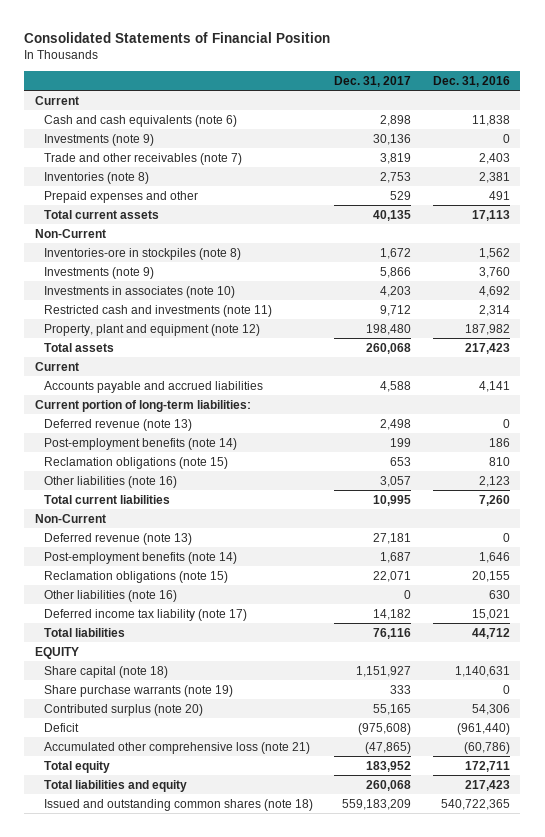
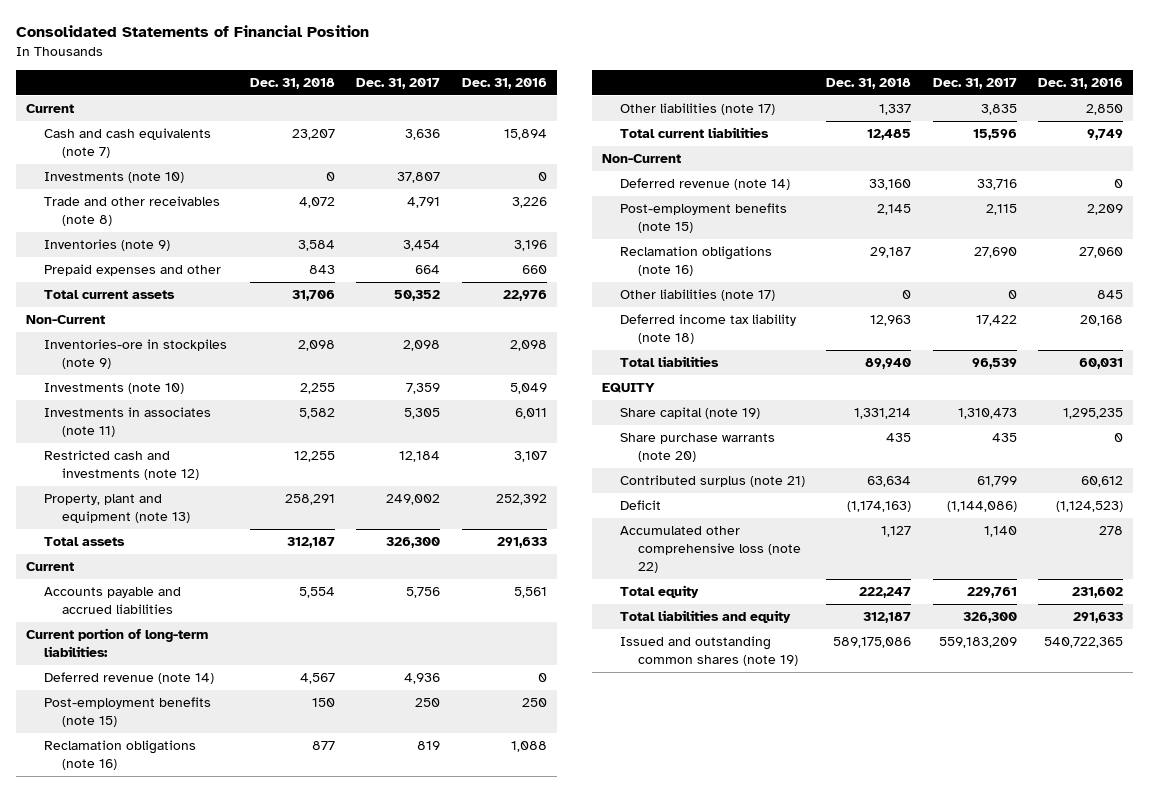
- | Dec. 31, 2017 | Dec. 31, 2016
+ | Dec. 31, 2018 | Dec. 31, 2017 | Dec. 31, 2016
- Cash and cash equivalents (note 6) | 2,898 | 11,838
- Investments (note 9) | 30,136 | 0
- Trade and other receivables (note 7) | 3,819 | 2,403
- Inventories (note 8) | 2,753 | 2,381
- Prepaid expenses and other | 529 | 491
- Total current assets | 40,135 | 17,113
+ Cash and cash equivalents (note 7) | 23,207 | 3,636 | 15,894
+ Investments (note 10) | 0 | 37,807 | 0
+ Trade and other receivables (note 8) | 4,072 | 4,791 | 3,226
+ Inventories (note 9) | 3,584 | 3,454 | 3,196
+ Prepaid expenses and other | 843 | 664 | 660
+ Total current assets | 31,706 | 50,352 | 22,976
- Inventories-ore in stockpiles (note 8) | 1,672 | 1,562
- Investments (note 9) | 5,866 | 3,760
- Investments in associates (note 10) | 4,203 | 4,692
- Restricted cash and investments (note 11) | 9,712 | 2,314
- Property, plant and equipment (note 12) | 198,480 | 187,982
- Total assets | 260,068 | 217,423
+ Inventories-ore in stockpiles (note 9) | 2,098 | 2,098 | 2,098
+ Investments (note 10) | 2,255 | 7,359 | 5,049
+ Investments in associates (note 11) | 5,582 | 5,305 | 6,011
+ Restricted cash and investments (note 12) | 12,255 | 12,184 | 3,107
+ Property, plant and equipment (note 13) | 258,291 | 249,002 | 252,392
+ Total assets | 312,187 | 326,300 | 291,633
- Accounts payable and accrued liabilities | 4,588 | 4,141
+ Accounts payable and accrued liabilities | 5,554 | 5,756 | 5,561
- Deferred revenue (note 13) | 2,498 | 0
- Post-employment benefits (note 14) | 199 | 186
- Reclamation obligations (note 15) | 653 | 810
- Other liabilities (note 16) | 3,057 | 2,123
- Total current liabilities | 10,995 | 7,260
+ Deferred revenue (note 14) | 4,567 | 4,936 | 0
+ Post-employment benefits (note 15) | 150 | 250 | 250
+ Reclamation obligations (note 16) | 877 | 819 | 1,088
+ Other liabilities (note 17) | 1,337 | 3,835 | 2,850
+ Total current liabilities | 12,485 | 15,596 | 9,749
- Deferred revenue (note 13) | 27,181 | 0
- Post-employment benefits (note 14) | 1,687 | 1,646
- Reclamation obligations (note 15) | 22,071 | 20,155
- Other liabilities (note 16) | 0 | 630
- Deferred income tax liability (note 17) | 14,182 | 15,021
- Total liabilities | 76,116 | 44,712
+ Deferred revenue (note 14) | 33,160 | 33,716 | 0
+ Post-employment benefits (note 15) | 2,145 | 2,115 | 2,209
+ Reclamation obligations (note 16) | 29,187 | 27,690 | 27,060
+ Other liabilities (note 17) | 0 | 0 | 845
+ Deferred income tax liability (note 18) | 12,963 | 17,422 | 20,168
+ Total liabilities | 89,940 | 96,539 | 60,031
- Share capital (note 18) | 1,151,927 | 1,140,631
- Share purchase warrants (note 19) | 333 | 0
- Contributed surplus (note 20) | 55,165 | 54,306
- Deficit | (975,608) | (961,440)
- Accumulated other comprehensive loss (note 21) | (47,865) | (60,786)
- Total equity | 183,952 | 172,711
- Total liabilities and equity | 260,068 | 217,423
- Issued and outstanding common shares (note 18) | 559,183,209 | 540,722,365
+ Share capital (note 19) | 1,331,214 | 1,310,473 | 1,295,235
+ Share purchase warrants (note 20) | 435 | 435 | 0
+ Contributed surplus (note 21) | 63,634 | 61,799 | 60,612
+ Deficit | (1,174,163) | (1,144,086) | (1,124,523)
+ Accumulated other comprehensive loss (note 22) | 1,127 | 1,140 | 278
+ Total equity | 222,247 | 229,761 | 231,602
+ Total liabilities and equity | 312,187 | 326,300 | 291,633
+ Issued and outstanding common shares (note 19) | 589,175,086 | 559,183,209 | 540,722,365

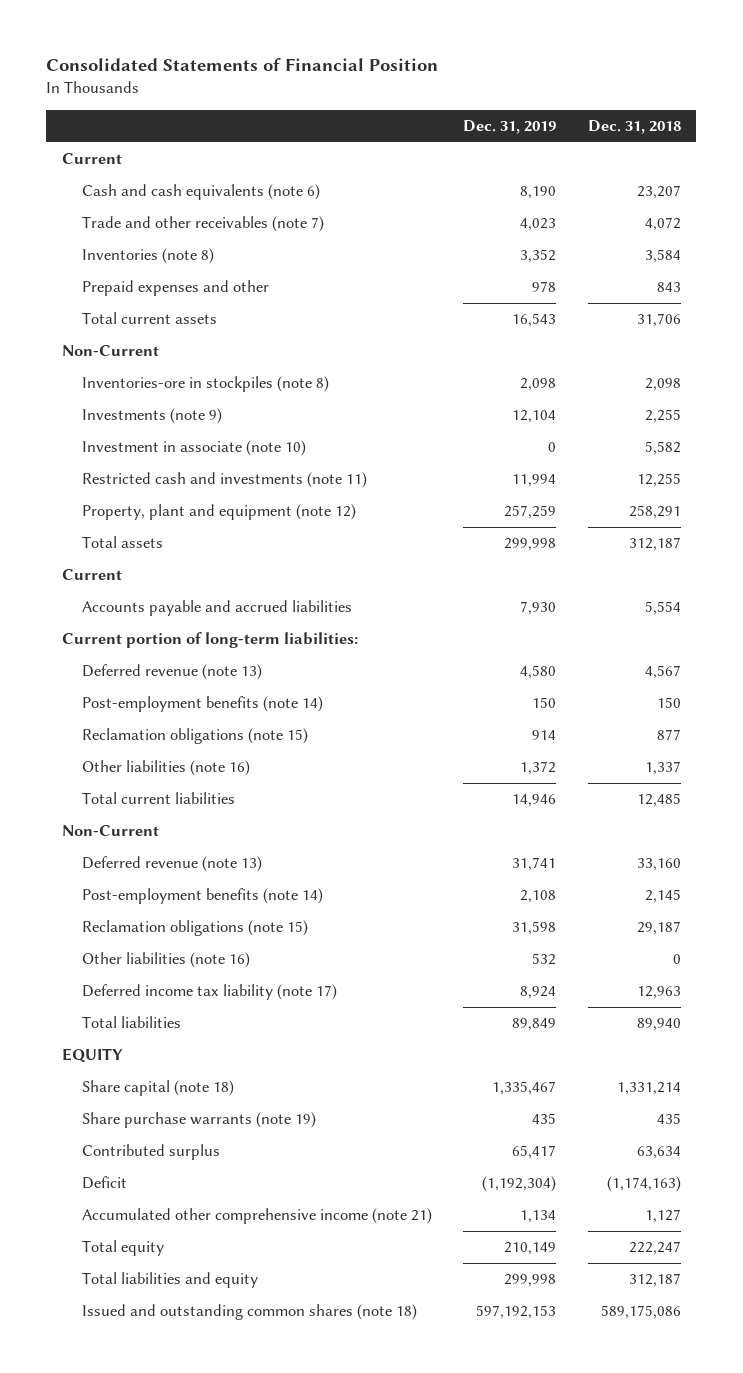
- | Dec. 31, 2018 | Dec. 31, 2017 | Dec. 31, 2016
+ | Dec. 31, 2019 | Dec. 31, 2018
- Cash and cash equivalents (note 7) | 23,207 | 3,636 | 15,894
- Investments (note 10) | 0 | 37,807 | 0
- Trade and other receivables (note 8) | 4,072 | 4,791 | 3,226
- Inventories (note 9) | 3,584 | 3,454 | 3,196
+ Cash and cash equivalents (note 6) | 8,190 | 23,207
+ Trade and other receivables (note 7) | 4,023 | 4,072
+ Inventories (note 8) | 3,352 | 3,584
- Inventories-ore in stockpiles (note 9) | 2,098 | 2,098 | 2,098
- Investments (note 10) | 2,255 | 7,359 | 5,049
- Investments in associates (note 11) | 5,582 | 5,305 | 6,011
- Restricted cash and investments (note 12) | 12,255 | 12,184 | 3,107
- Property, plant and equipment (note 13) | 258,291 | 249,002 | 252,392
+ Inventories-ore in stockpiles (note 8) | 2,098 | 2,098
+ Investments (note 9) | 12,104 | 2,255
+ Investment in associate (note 10) | 0 | 5,582
+ Restricted cash and investments (note 11) | 11,994 | 12,255
+ Property, plant and equipment (note 12) | 257,259 | 258,291
- Deferred revenue (note 14) | 4,567 | 4,936 | 0
- Post-employment benefits (note 15) | 150 | 250 | 250
- Reclamation obligations (note 16) | 877 | 819 | 1,088
- Other liabilities (note 17) | 1,337 | 3,835 | 2,850
+ Deferred revenue (note 13) | 4,580 | 4,567
+ Post-employment benefits (note 14) | 150 | 150
+ Reclamation obligations (note 15) | 914 | 877
+ Other liabilities (note 16) | 1,372 | 1,337
- Deferred revenue (note 14) | 33,160 | 33,716 | 0
- Post-employment benefits (note 15) | 2,145 | 2,115 | 2,209
- Reclamation obligations (note 16) | 29,187 | 27,690 | 27,060
- Other liabilities (note 17) | 0 | 0 | 845
- Deferred income tax liability (note 18) | 12,963 | 17,422 | 20,168
+ Deferred revenue (note 13) | 31,741 | 33,160
+ Post-employment benefits (note 14) | 2,108 | 2,145
+ Reclamation obligations (note 15) | 31,598 | 29,187
+ Other liabilities (note 16) | 532 | 0
+ Deferred income tax liability (note 17) | 8,924 | 12,963
- Share capital (note 19) | 1,331,214 | 1,310,473 | 1,295,235
- Share purchase warrants (note 20) | 435 | 435 | 0
- Contributed surplus (note 21) | 63,634 | 61,799 | 60,612
+ Share capital (note 18) | 1,335,467 | 1,331,214
+ Share purchase warrants (note 19) | 435 | 435
+ Contributed surplus | 65,417 | 63,634
- Accumulated other comprehensive loss (note 22) | 1,127 | 1,140 | 278
+ Accumulated other comprehensive income (note 21) | 1,134 | 1,127
- Issued and outstanding common shares (note 19) | 589,175,086 | 559,183,209 | 540,722,365
+ Issued and outstanding common shares (note 18) | 597,192,153 | 589,175,086

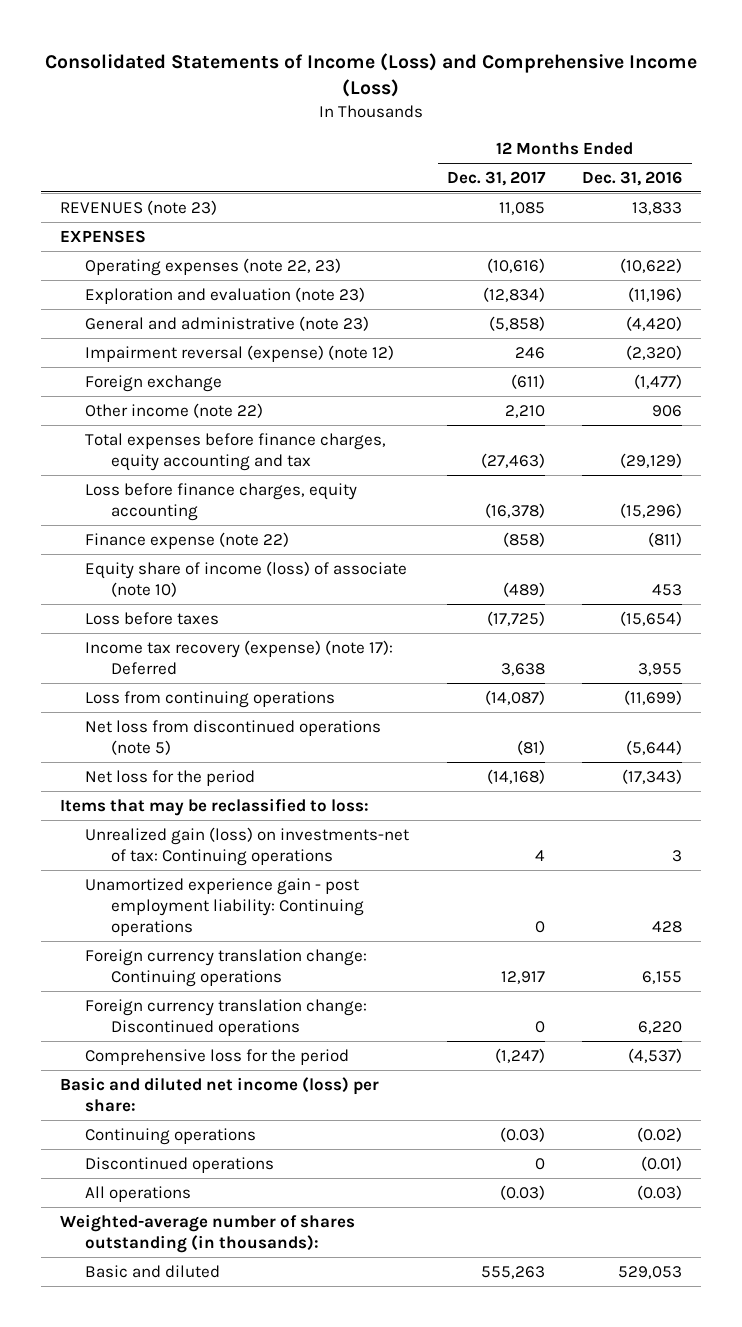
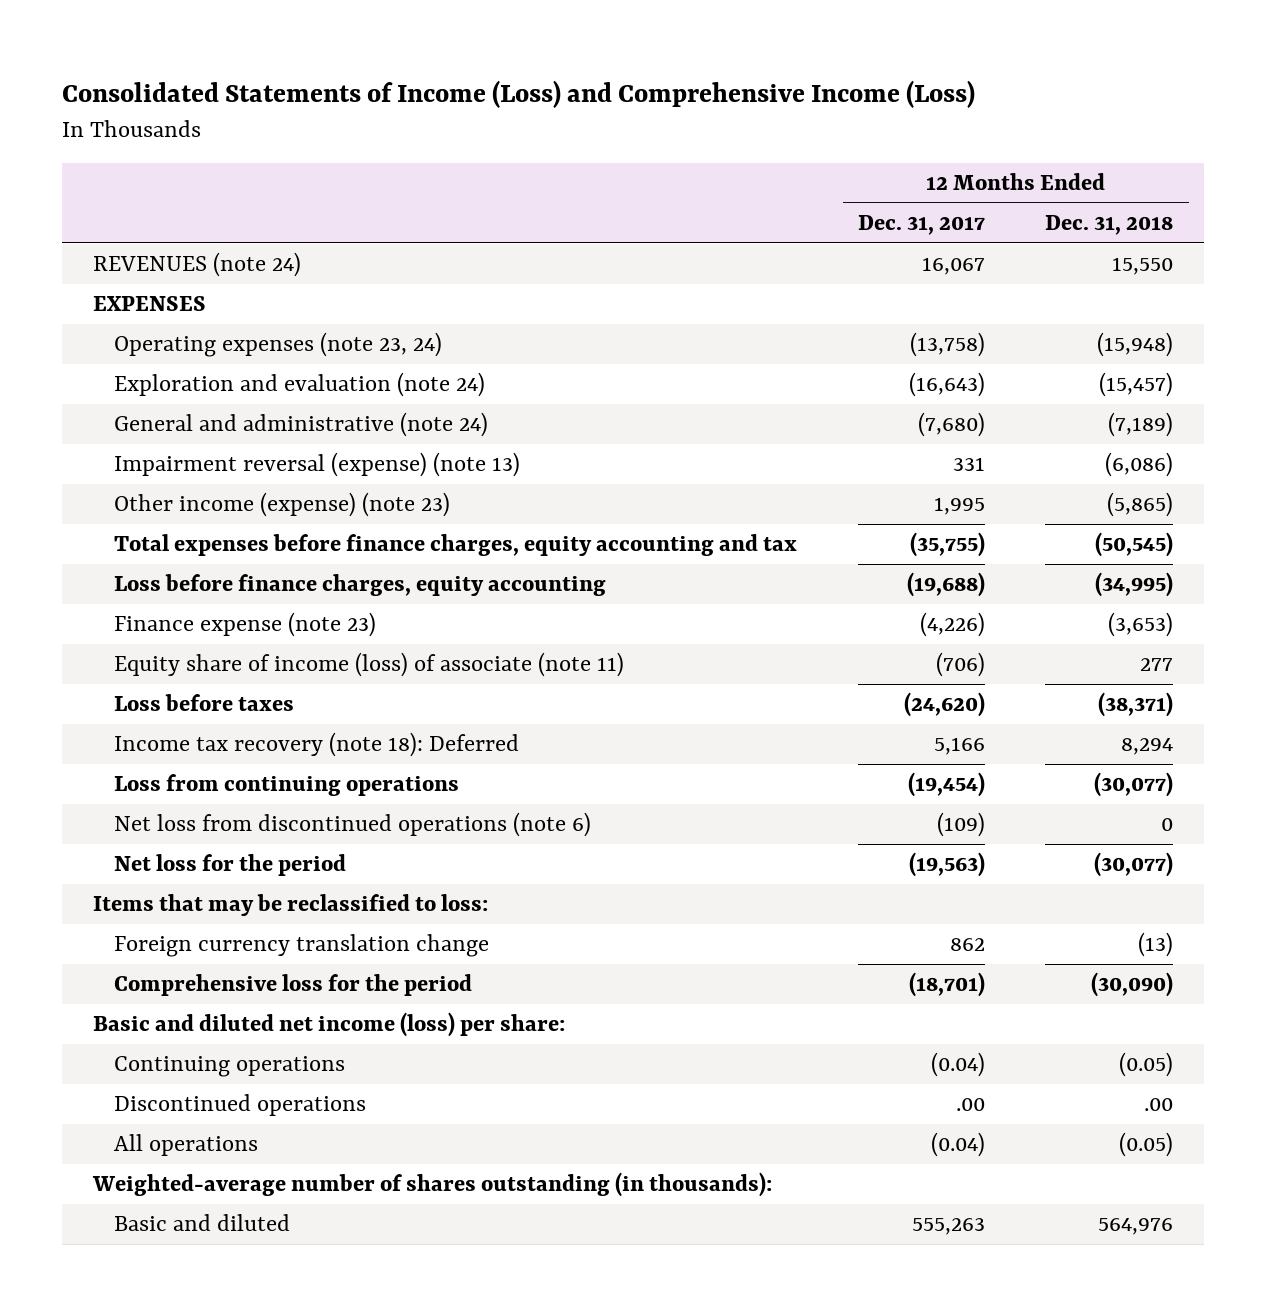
- | 12 Months Ended Dec. 31, 2017 | 12 Months Ended Dec. 31, 2016
+ | 12 Months Ended Dec. 31, 2017 | 12 Months Ended Dec. 31, 2018
- REVENUES (note 23) | 11,085 | 13,833
+ REVENUES (note 24) | 16,067 | 15,550
- Operating expenses (note 22, 23) | (10,616) | (10,622)
- Exploration and evaluation (note 23) | (12,834) | (11,196)
- General and administrative (note 23) | (5,858) | (4,420)
- Impairment reversal (expense) (note 12) | 246 | (2,320)
- Foreign exchange | (611) | (1,477)
- Other income (note 22) | 2,210 | 906
- Total expenses before finance charges, equity accounting and tax | (27,463) | (29,129)
- Loss before finance charges, equity accounting | (16,378) | (15,296)
- Finance expense (note 22) | (858) | (811)
- Equity share of income (loss) of associate (note 10) | (489) | 453
- Loss before taxes | (17,725) | (15,654)
- Income tax recovery (expense) (note 17): Deferred | 3,638 | 3,955
- Loss from continuing operations | (14,087) | (11,699)
- Net loss from discontinued operations (note 5) | (81) | (5,644)
- Net loss for the period | (14,168) | (17,343)
+ Operating expenses (note 23, 24) | (13,758) | (15,948)
+ Exploration and evaluation (note 24) | (16,643) | (15,457)
+ General and administrative (note 24) | (7,680) | (7,189)
+ Impairment reversal (expense) (note 13) | 331 | (6,086)
+ Other income (expense) (note 23) | 1,995 | (5,865)
+ Total expenses before finance charges, equity accounting and tax | (35,755) | (50,545)
+ Loss before finance charges, equity accounting | (19,688) | (34,995)
+ Finance expense (note 23) | (4,226) | (3,653)
+ Equity share of income (loss) of associate (note 11) | (706) | 277
+ Loss before taxes | (24,620) | (38,371)
+ Income tax recovery (note 18): Deferred | 5,166 | 8,294
+ Loss from continuing operations | (19,454) | (30,077)
+ Net loss from discontinued operations (note 6) | (109) | 0
+ Net loss for the period | (19,563) | (30,077)
- Unrealized gain (loss) on investments-net of tax: Continuing operations | 4 | 3
- Unamortized experience gain - post employment liability: Continuing operations | 0 | 428
- Foreign currency translation change: Continuing operations | 12,917 | 6,155
- Foreign currency translation change: Discontinued operations | 0 | 6,220
- Comprehensive loss for the period | (1,247) | (4,537)
+ Foreign currency translation change | 862 | (13)
+ Comprehensive loss for the period | (18,701) | (30,090)
- Continuing operations | (0.03) | (0.02)
- Discontinued operations | 0 | (0.01)
- All operations | (0.03) | (0.03)
+ Continuing operations | (0.04) | (0.05)
+ Discontinued operations | .00 | .00
+ All operations | (0.04) | (0.05)

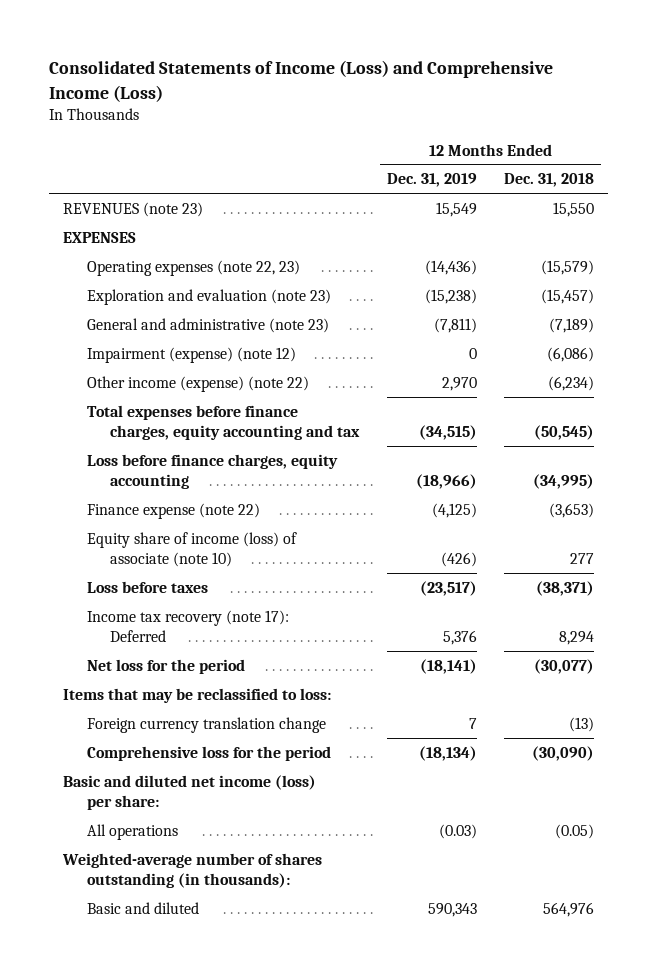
- | 12 Months Ended Dec. 31, 2017 | 12 Months Ended Dec. 31, 2018
+ | 12 Months Ended Dec. 31, 2019 | 12 Months Ended Dec. 31, 2018
- REVENUES (note 24) | 16,067 | 15,550
+ REVENUES (note 23) | 15,549 | 15,550
- Operating expenses (note 23, 24) | (13,758) | (15,948)
- Exploration and evaluation (note 24) | (16,643) | (15,457)
- General and administrative (note 24) | (7,680) | (7,189)
- Impairment reversal (expense) (note 13) | 331 | (6,086)
- Other income (expense) (note 23) | 1,995 | (5,865)
+ Operating expenses (note 22, 23) | (14,436) | (15,579)
+ Exploration and evaluation (note 23) | (15,238) | (15,457)
+ General and administrative (note 23) | (7,811) | (7,189)
+ Impairment (expense) (note 12) | 0 | (6,086)
+ Other income (expense) (note 22) | 2,970 | (6,234)
- Finance expense (note 23) | (4,226) | (3,653)
- Equity share of income (loss) of associate (note 11) | (706) | 277
+ Finance expense (note 22) | (4,125) | (3,653)
+ Equity share of income (loss) of associate (note 10) | (426) | 277
- Income tax recovery (note 18): Deferred | 5,166 | 8,294
- Loss from continuing operations | (19,454) | (30,077)
- Net loss from discontinued operations (note 6) | (109) | 0
+ Income tax recovery (note 17): Deferred | 5,376 | 8,294
- Continuing operations | (0.04) | (0.05)
- Discontinued operations | .00 | .00

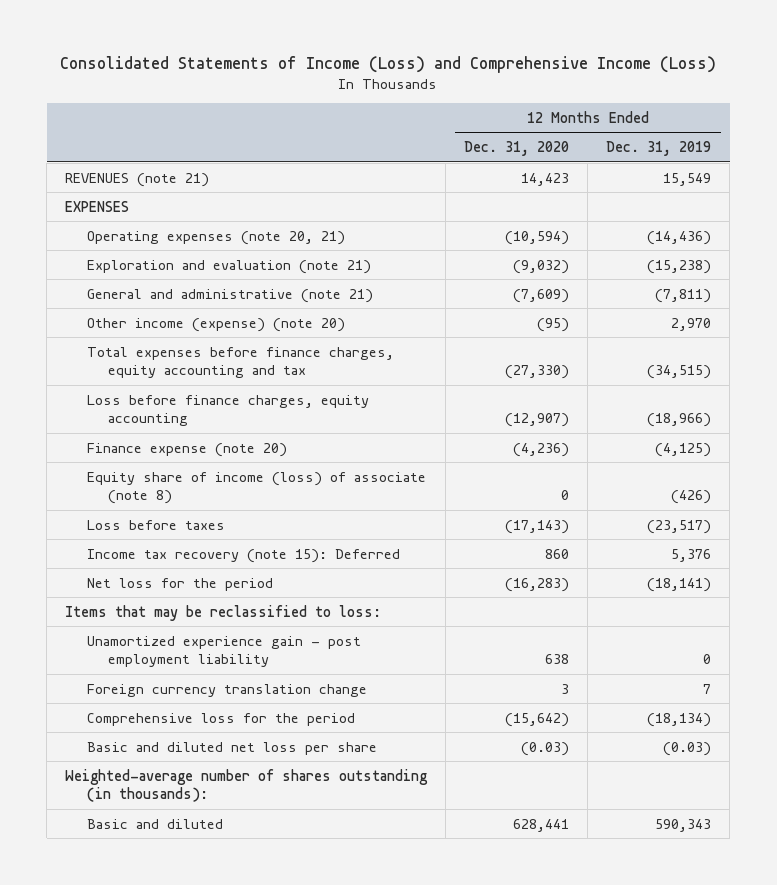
- | 12 Months Ended Dec. 31, 2019 | 12 Months Ended Dec. 31, 2018
+ | 12 Months Ended Dec. 31, 2020 | 12 Months Ended Dec. 31, 2019
- REVENUES (note 23) | 15,549 | 15,550
+ REVENUES (note 21) | 14,423 | 15,549
- Operating expenses (note 22, 23) | (14,436) | (15,579)
- Exploration and evaluation (note 23) | (15,238) | (15,457)
- General and administrative (note 23) | (7,811) | (7,189)
- Impairment (expense) (note 12) | 0 | (6,086)
- Other income (expense) (note 22) | 2,970 | (6,234)
+ Operating expenses (note 20, 21) | (10,594) | (14,436)
+ Exploration and evaluation (note 21) | (9,032) | (15,238)
+ General and administrative (note 21) | (7,609) | (7,811)
+ Other income (expense) (note 20) | (95) | 2,970
- Finance expense (note 22) | (4,125) | (3,653)
- Equity share of income (loss) of associate (note 10) | (426) | 277
+ Finance expense (note 20) | (4,236) | (4,125)
+ Equity share of income (loss) of associate (note 8) | 0 | (426)
- Income tax recovery (note 17): Deferred | 5,376 | 8,294
+ Income tax recovery (note 15): Deferred | 860 | 5,376
+ Unamortized experience gain - post employment liability | 638 | 0
- Basic and diluted net income (loss) per share:
- All operations | (0.03) | (0.05)
+ Basic and diluted net loss per share | (0.03) | (0.03)

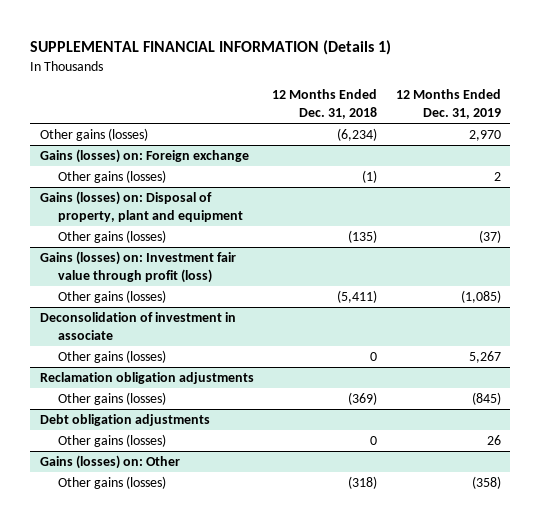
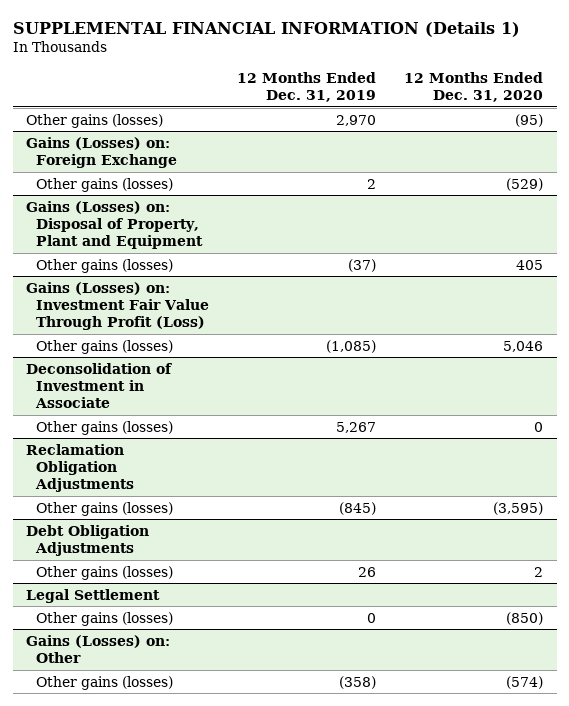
- | 12 Months Ended Dec. 31, 2018 | 12 Months Ended Dec. 31, 2019
+ | 12 Months Ended Dec. 31, 2019 | 12 Months Ended Dec. 31, 2020
- Gains (losses) on: Foreign exchange
+ Gains (Losses) on: Foreign Exchange
- Gains (losses) on: Disposal of property, plant and equipment
+ Gains (Losses) on: Disposal of Property, Plant and Equipment
- Gains (losses) on: Investment fair value through profit (loss)
+ Gains (Losses) on: Investment Fair Value Through Profit (Loss)
- Deconsolidation of investment in associate
+ Deconsolidation of Investment in Associate
- Reclamation obligation adjustments
+ Reclamation Obligation Adjustments
- Debt obligation adjustments
+ Debt Obligation Adjustments
- Gains (losses) on: Other
+ Legal Settlement
+ Other gains (losses) | 0 | (850)
+ Gains (Losses) on: Other

